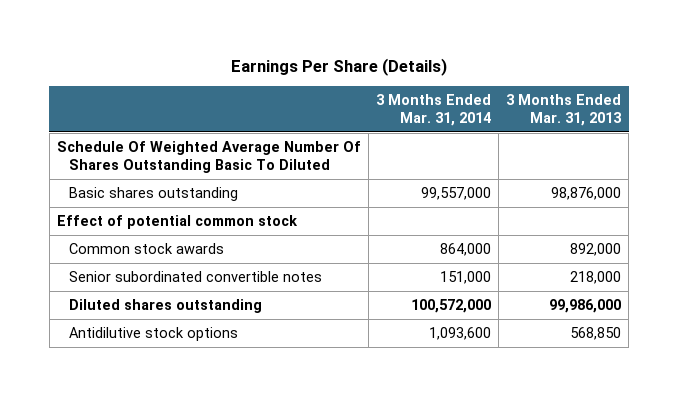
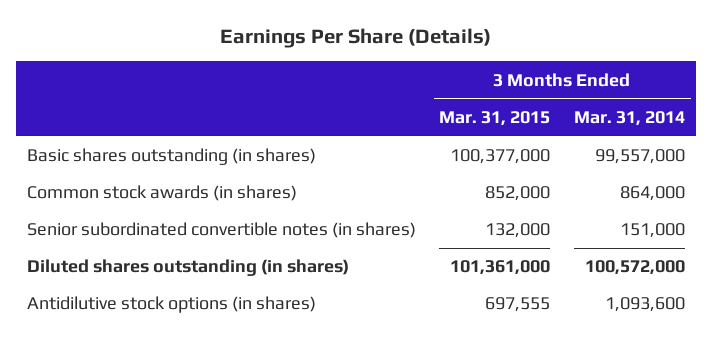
- | 3 Months Ended Mar. 31, 2014 | 3 Months Ended Mar. 31, 2013
+ | 3 Months Ended Mar. 31, 2015 | 3 Months Ended Mar. 31, 2014
- Schedule Of Weighted Average Number Of Shares Outstanding Basic To Diluted
- Basic shares outstanding | 99,557,000 | 98,876,000
- Effect of potential common stock
- Common stock awards | 864,000 | 892,000
- Senior subordinated convertible notes | 151,000 | 218,000
- Diluted shares outstanding | 100,572,000 | 99,986,000
- Antidilutive stock options | 1,093,600 | 568,850
+ Basic shares outstanding (in shares) | 100,377,000 | 99,557,000
+ Common stock awards (in shares) | 852,000 | 864,000
+ Senior subordinated convertible notes (in shares) | 132,000 | 151,000
+ Diluted shares outstanding (in shares) | 101,361,000 | 100,572,000
+ Antidilutive stock options (in shares) | 697,555 | 1,093,600

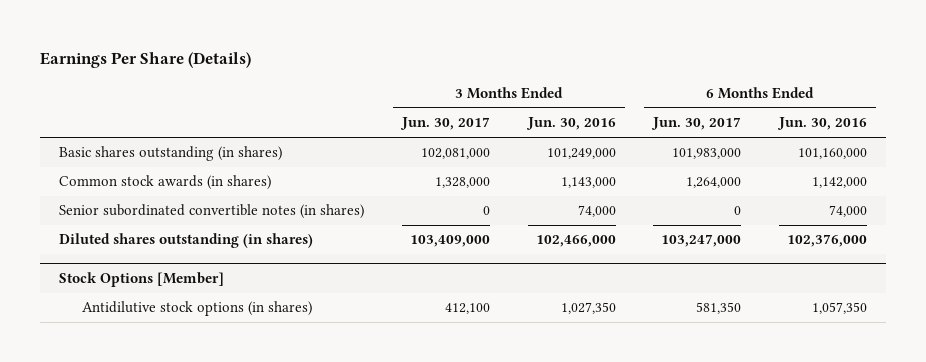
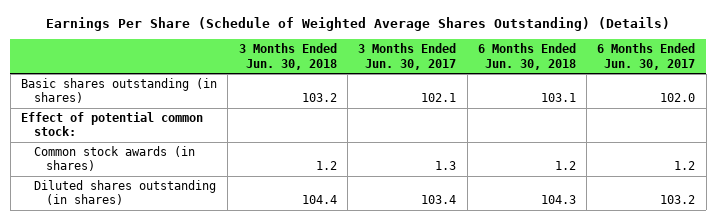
- Earnings Per Share (Details)
+ Earnings Per Share (Schedule of Weighted Average Shares Outstanding) (Details)
- | 3 Months Ended Jun. 30, 2017 | 3 Months Ended Jun. 30, 2016 | 6 Months Ended Jun. 30, 2017 | 6 Months Ended Jun. 30, 2016
+ | 3 Months Ended Jun. 30, 2018 | 3 Months Ended Jun. 30, 2017 | 6 Months Ended Jun. 30, 2018 | 6 Months Ended Jun. 30, 2017
- Basic shares outstanding (in shares) | 102,081,000 | 101,249,000 | 101,983,000 | 101,160,000
- Common stock awards (in shares) | 1,328,000 | 1,143,000 | 1,264,000 | 1,142,000
- Senior subordinated convertible notes (in shares) | 0 | 74,000 | 0 | 74,000
- Diluted shares outstanding (in shares) | 103,409,000 | 102,466,000 | 103,247,000 | 102,376,000
- Stock Options [Member]
- Antidilutive stock options (in shares) | 412,100 | 1,027,350 | 581,350 | 1,057,350
+ Basic shares outstanding (in shares) | 103.2 | 102.1 | 103.1 | 102.0
+ Effect of potential common stock:
+ Common stock awards (in shares) | 1.2 | 1.3 | 1.2 | 1.2
+ Diluted shares outstanding (in shares) | 104.4 | 103.4 | 104.3 | 103.2

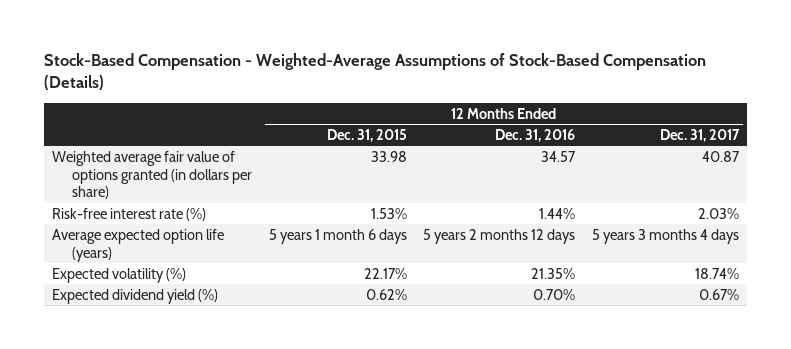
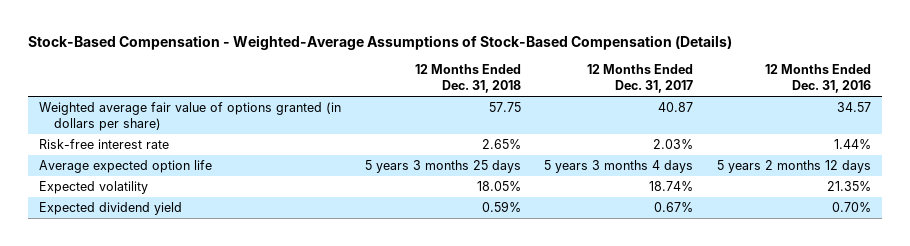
- | 12 Months Ended Dec. 31, 2015 | 12 Months Ended Dec. 31, 2016 | 12 Months Ended Dec. 31, 2017
+ | 12 Months Ended Dec. 31, 2018 | 12 Months Ended Dec. 31, 2017 | 12 Months Ended Dec. 31, 2016
- Risk-free interest rate (%) | 1.53% | 1.44% | 2.03%
- Average expected option life (years) | 5 years 1 month 6 days | 5 years 2 months 12 days | 5 years 3 months 4 days
- Expected volatility (%) | 22.17% | 21.35% | 18.74%
- Expected dividend yield (%) | 0.62% | 0.70% | 0.67%
+ Risk-free interest rate | 2.65% | 2.03% | 1.44%
+ Average expected option life | 5 years 3 months 25 days | 5 years 3 months 4 days | 5 years 2 months 12 days
+ Expected volatility | 18.05% | 18.74% | 21.35%
+ Expected dividend yield | 0.59% | 0.67% | 0.70%

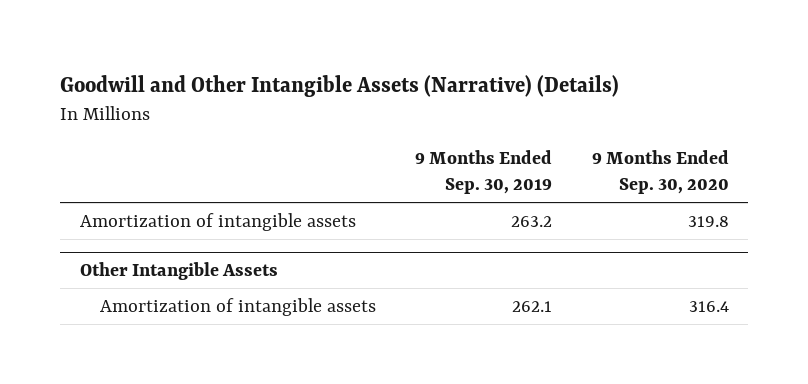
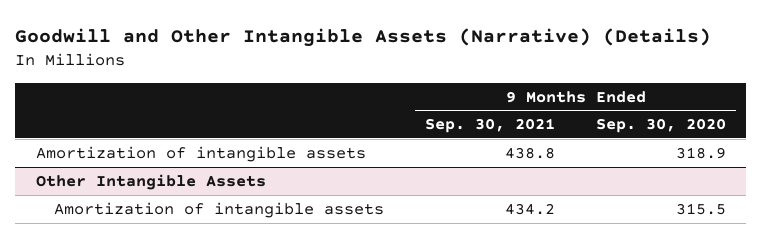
- | 9 Months Ended Sep. 30, 2019 | 9 Months Ended Sep. 30, 2020
+ | 9 Months Ended Sep. 30, 2021 | 9 Months Ended Sep. 30, 2020
- Amortization of intangible assets | 263.2 | 319.8
+ Amortization of intangible assets | 438.8 | 318.9
@ Other Intangible Assets
- Amortization of intangible assets | 262.1 | 316.4
+ Amortization of intangible assets | 434.2 | 315.5

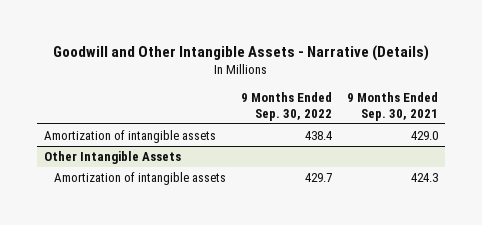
- Goodwill and Other Intangible Assets (Narrative) (Details)
+ Goodwill and Other Intangible Assets - Narrative (Details)
- | 9 Months Ended Sep. 30, 2021 | 9 Months Ended Sep. 30, 2020
+ | 9 Months Ended Sep. 30, 2022 | 9 Months Ended Sep. 30, 2021
- Amortization of intangible assets | 438.8 | 318.9
+ Amortization of intangible assets | 438.4 | 429.0
@ Other Intangible Assets
- Amortization of intangible assets | 434.2 | 315.5
+ Amortization of intangible assets | 429.7 | 424.3

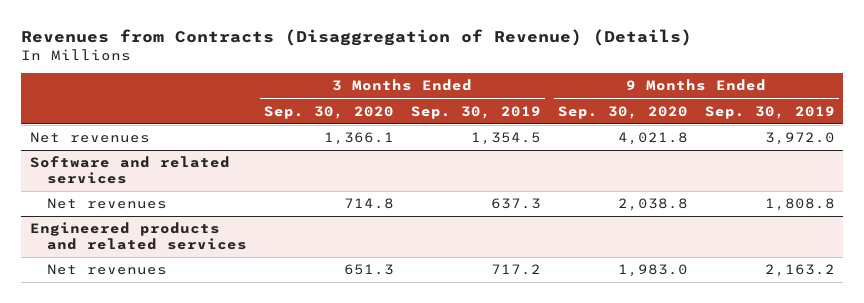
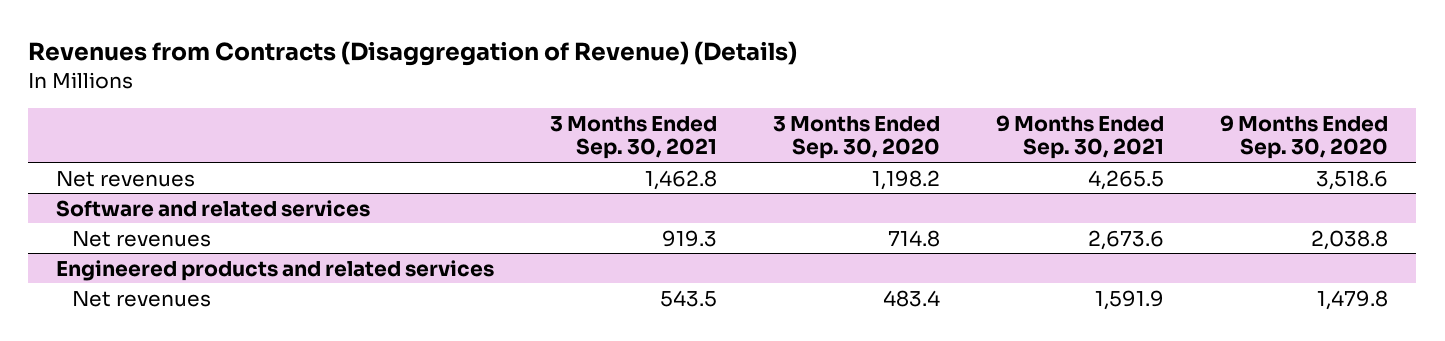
- | 3 Months Ended Sep. 30, 2020 | 3 Months Ended Sep. 30, 2019 | 9 Months Ended Sep. 30, 2020 | 9 Months Ended Sep. 30, 2019
+ | 3 Months Ended Sep. 30, 2021 | 3 Months Ended Sep. 30, 2020 | 9 Months Ended Sep. 30, 2021 | 9 Months Ended Sep. 30, 2020
- Net revenues | 1,366.1 | 1,354.5 | 4,021.8 | 3,972.0
+ Net revenues | 1,462.8 | 1,198.2 | 4,265.5 | 3,518.6
@ Engineered products and related services
- Net revenues | 651.3 | 717.2 | 1,983.0 | 2,163.2
+ Net revenues | 543.5 | 483.4 | 1,591.9 | 1,479.8

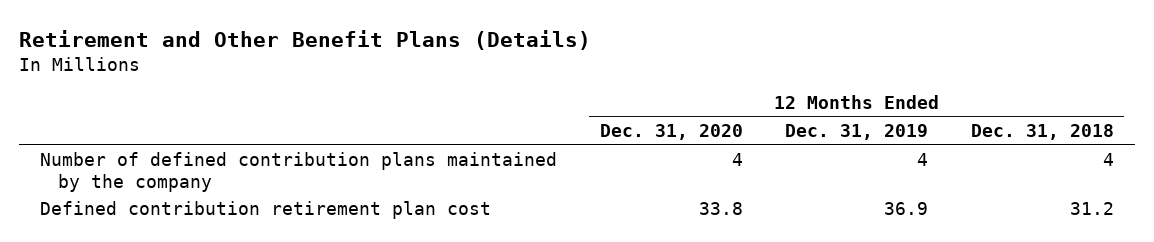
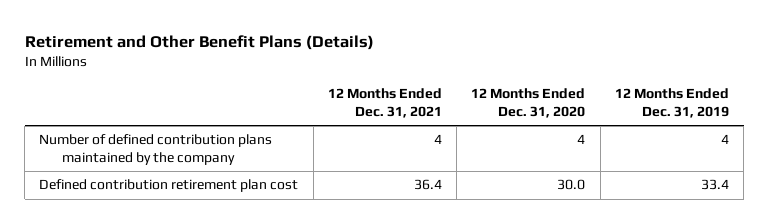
- | 12 Months Ended Dec. 31, 2020 | 12 Months Ended Dec. 31, 2019 | 12 Months Ended Dec. 31, 2018
+ | 12 Months Ended Dec. 31, 2021 | 12 Months Ended Dec. 31, 2020 | 12 Months Ended Dec. 31, 2019
- Defined contribution retirement plan cost | 33.8 | 36.9 | 31.2
+ Defined contribution retirement plan cost | 36.4 | 30.0 | 33.4

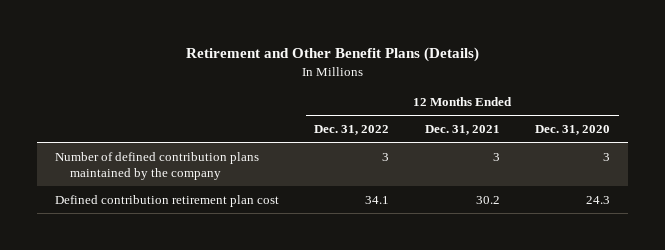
- | 12 Months Ended Dec. 31, 2021 | 12 Months Ended Dec. 31, 2020 | 12 Months Ended Dec. 31, 2019
+ | 12 Months Ended Dec. 31, 2022 | 12 Months Ended Dec. 31, 2021 | 12 Months Ended Dec. 31, 2020
- Number of defined contribution plans maintained by the company | 4 | 4 | 4
- Defined contribution retirement plan cost | 36.4 | 30.0 | 33.4
+ Number of defined contribution plans maintained by the company | 3 | 3 | 3
+ Defined contribution retirement plan cost | 34.1 | 30.2 | 24.3

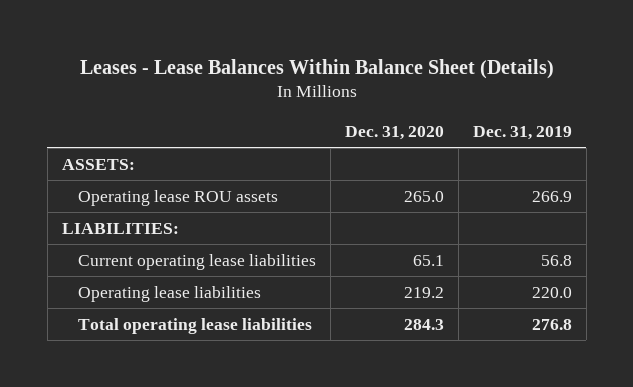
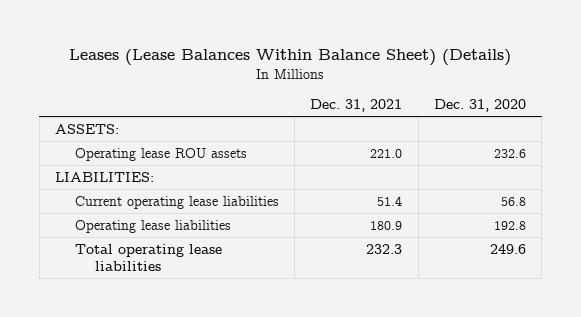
- Leases - Lease Balances Within Balance Sheet (Details)
+ Leases (Lease Balances Within Balance Sheet) (Details)
- | Dec. 31, 2020 | Dec. 31, 2019
+ | Dec. 31, 2021 | Dec. 31, 2020
- Operating lease ROU assets | 265.0 | 266.9
+ Operating lease ROU assets | 221.0 | 232.6
- Current operating lease liabilities | 65.1 | 56.8
- Operating lease liabilities | 219.2 | 220.0
- Total operating lease liabilities | 284.3 | 276.8
+ Current operating lease liabilities | 51.4 | 56.8
+ Operating lease liabilities | 180.9 | 192.8
+ Total operating lease liabilities | 232.3 | 249.6

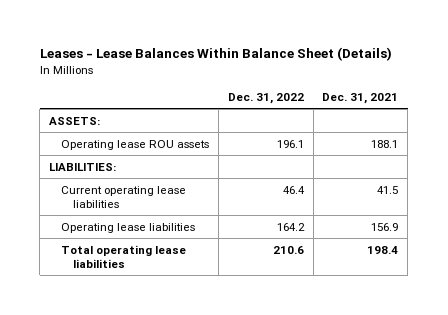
- Leases (Lease Balances Within Balance Sheet) (Details)
+ Leases - Lease Balances Within Balance Sheet (Details)
- | Dec. 31, 2021 | Dec. 31, 2020
+ | Dec. 31, 2022 | Dec. 31, 2021
- Operating lease ROU assets | 221.0 | 232.6
+ Operating lease ROU assets | 196.1 | 188.1
- Current operating lease liabilities | 51.4 | 56.8
- Operating lease liabilities | 180.9 | 192.8
- Total operating lease liabilities | 232.3 | 249.6
+ Current operating lease liabilities | 46.4 | 41.5
+ Operating lease liabilities | 164.2 | 156.9
+ Total operating lease liabilities | 210.6 | 198.4

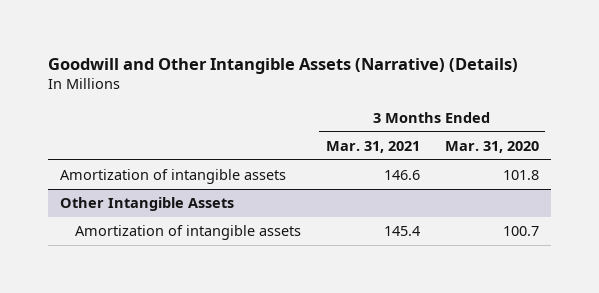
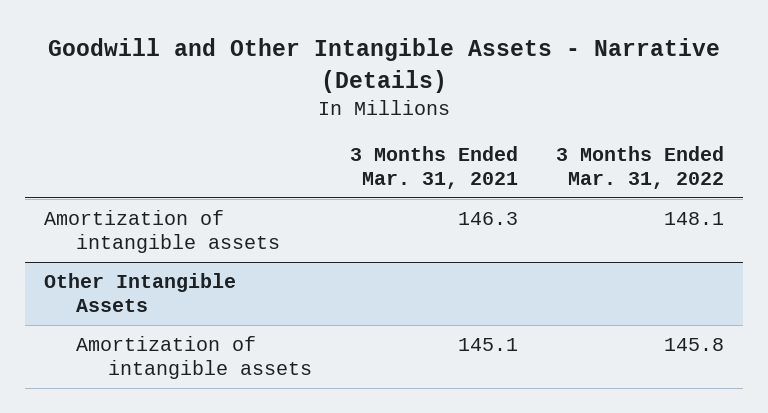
- Goodwill and Other Intangible Assets (Narrative) (Details)
+ Goodwill and Other Intangible Assets - Narrative (Details)
- | 3 Months Ended Mar. 31, 2021 | 3 Months Ended Mar. 31, 2020
+ | 3 Months Ended Mar. 31, 2021 | 3 Months Ended Mar. 31, 2022
- Amortization of intangible assets | 146.6 | 101.8
+ Amortization of intangible assets | 146.3 | 148.1
@ Other Intangible Assets
- Amortization of intangible assets | 145.4 | 100.7
+ Amortization of intangible assets | 145.1 | 145.8

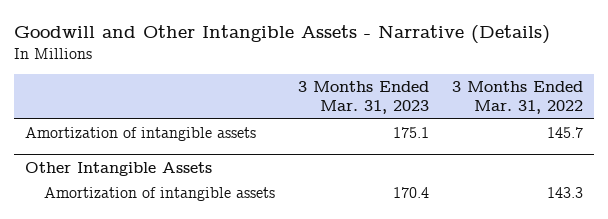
- | 3 Months Ended Mar. 31, 2021 | 3 Months Ended Mar. 31, 2022
+ | 3 Months Ended Mar. 31, 2023 | 3 Months Ended Mar. 31, 2022
- Amortization of intangible assets | 146.3 | 148.1
+ Amortization of intangible assets | 175.1 | 145.7
@ Other Intangible Assets
- Amortization of intangible assets | 145.1 | 145.8
+ Amortization of intangible assets | 170.4 | 143.3

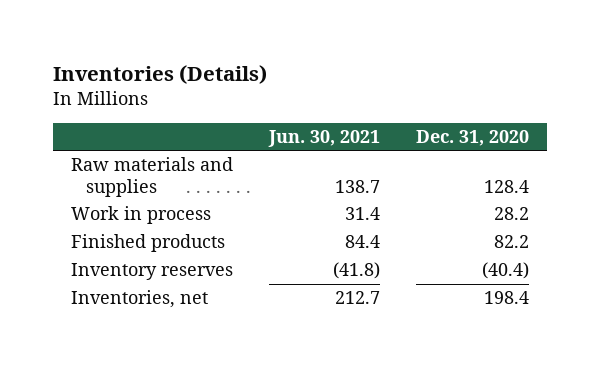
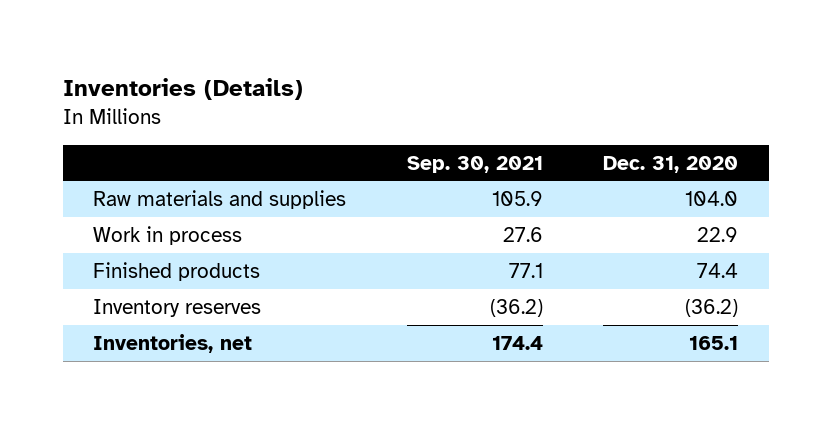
- | Jun. 30, 2021 | Dec. 31, 2020
+ | Sep. 30, 2021 | Dec. 31, 2020
- Raw materials and supplies | 138.7 | 128.4
- Work in process | 31.4 | 28.2
- Finished products | 84.4 | 82.2
- Inventory reserves | (41.8) | (40.4)
- Inventories, net | 212.7 | 198.4
+ Raw materials and supplies | 105.9 | 104.0
+ Work in process | 27.6 | 22.9
+ Finished products | 77.1 | 74.4
+ Inventory reserves | (36.2) | (36.2)
+ Inventories, net | 174.4 | 165.1

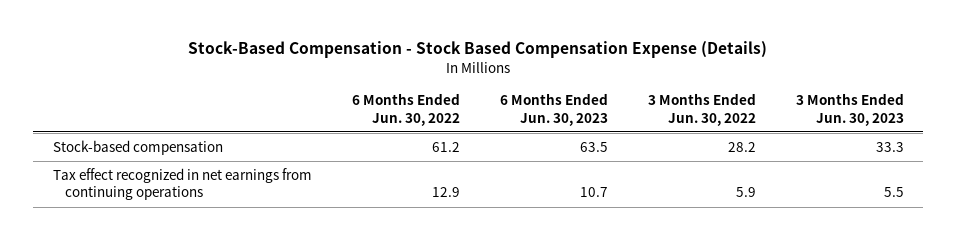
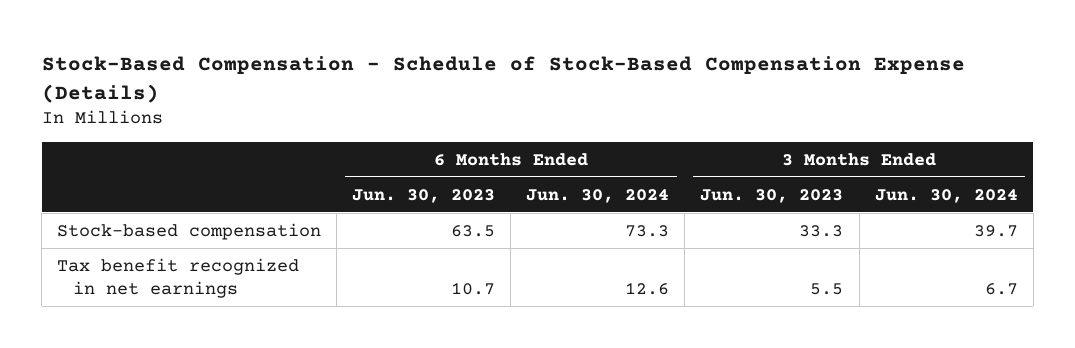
- Stock-Based Compensation - Stock Based Compensation Expense (Details)
+ Stock-Based Compensation - Schedule of Stock-Based Compensation Expense (Details)
- | 6 Months Ended Jun. 30, 2022 | 6 Months Ended Jun. 30, 2023 | 3 Months Ended Jun. 30, 2022 | 3 Months Ended Jun. 30, 2023
+ | 6 Months Ended Jun. 30, 2023 | 6 Months Ended Jun. 30, 2024 | 3 Months Ended Jun. 30, 2023 | 3 Months Ended Jun. 30, 2024
- Tax effect recognized in net earnings from continuing operations | 12.9 | 10.7 | 5.9 | 5.5
+ Tax benefit recognized in net earnings | 10.7 | 12.6 | 5.5 | 6.7

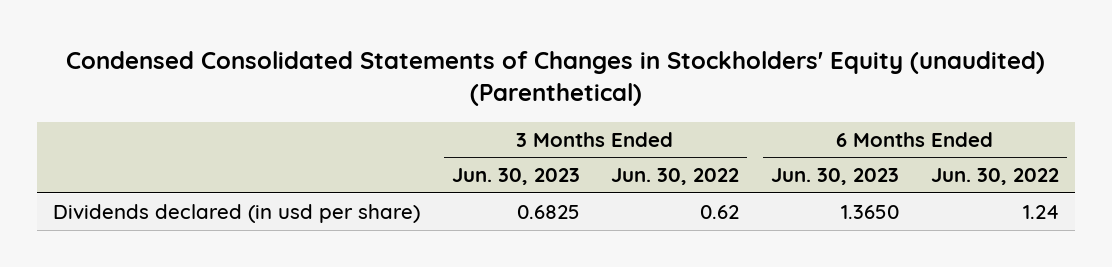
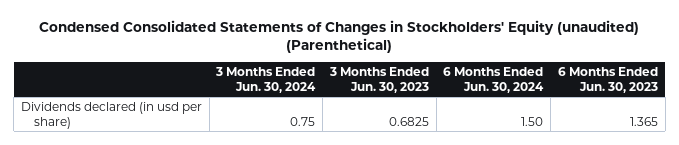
- | 3 Months Ended Jun. 30, 2023 | 3 Months Ended Jun. 30, 2022 | 6 Months Ended Jun. 30, 2023 | 6 Months Ended Jun. 30, 2022
+ | 3 Months Ended Jun. 30, 2024 | 3 Months Ended Jun. 30, 2023 | 6 Months Ended Jun. 30, 2024 | 6 Months Ended Jun. 30, 2023
- Dividends declared (in usd per share) | 0.6825 | 0.62 | 1.3650 | 1.24
+ Dividends declared (in usd per share) | 0.75 | 0.6825 | 1.50 | 1.365

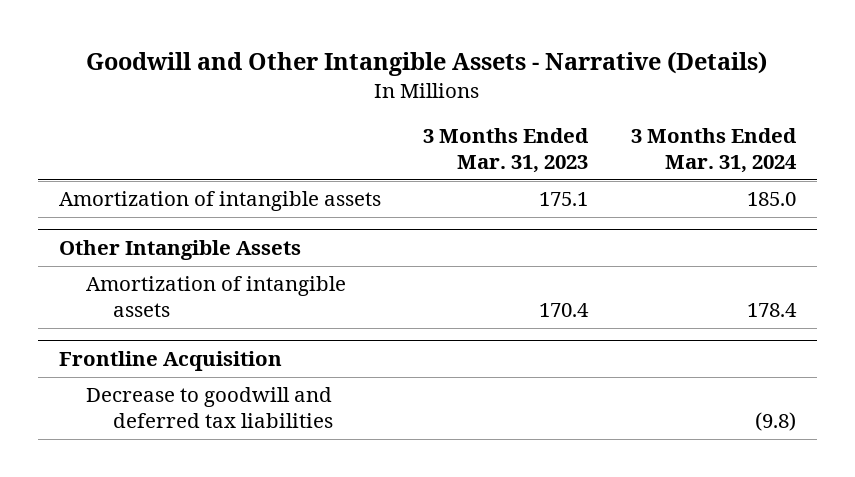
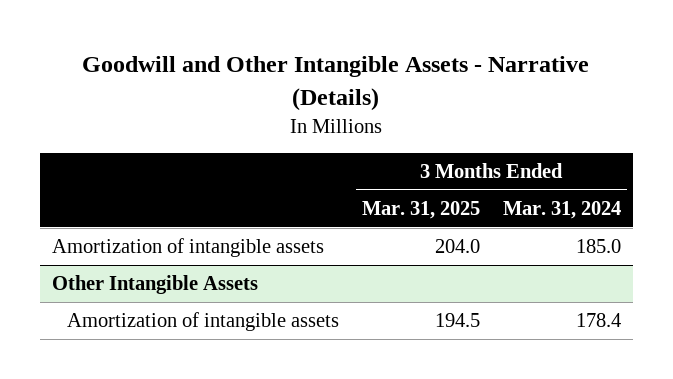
- | 3 Months Ended Mar. 31, 2023 | 3 Months Ended Mar. 31, 2024
+ | 3 Months Ended Mar. 31, 2025 | 3 Months Ended Mar. 31, 2024
- Frontline Acquisition
- Decrease to goodwill and deferred tax liabilities | | (9.8)

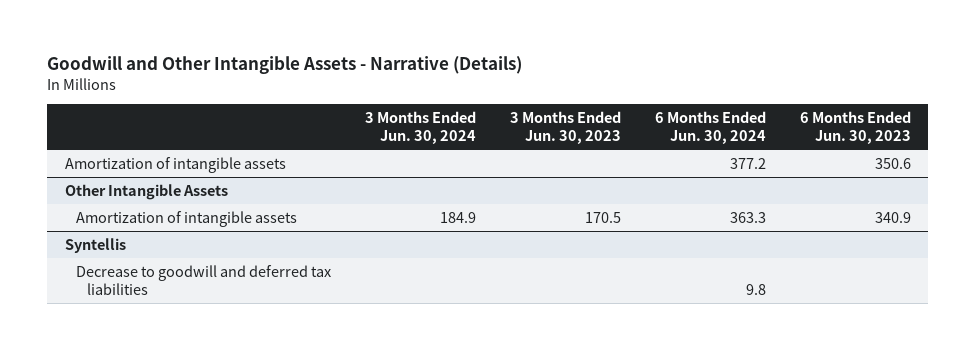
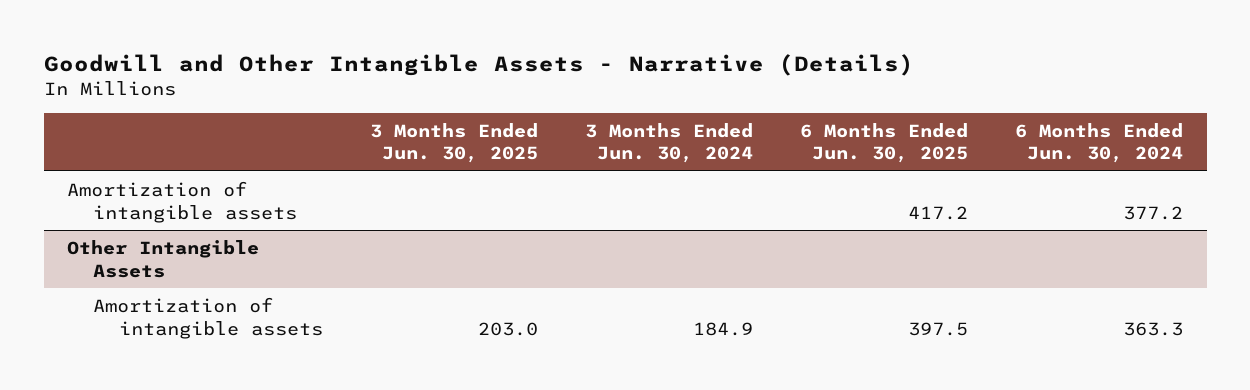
- | 3 Months Ended Jun. 30, 2024 | 3 Months Ended Jun. 30, 2023 | 6 Months Ended Jun. 30, 2024 | 6 Months Ended Jun. 30, 2023
+ | 3 Months Ended Jun. 30, 2025 | 3 Months Ended Jun. 30, 2024 | 6 Months Ended Jun. 30, 2025 | 6 Months Ended Jun. 30, 2024
- Syntellis
- Decrease to goodwill and deferred tax liabilities | | | 9.8 |

